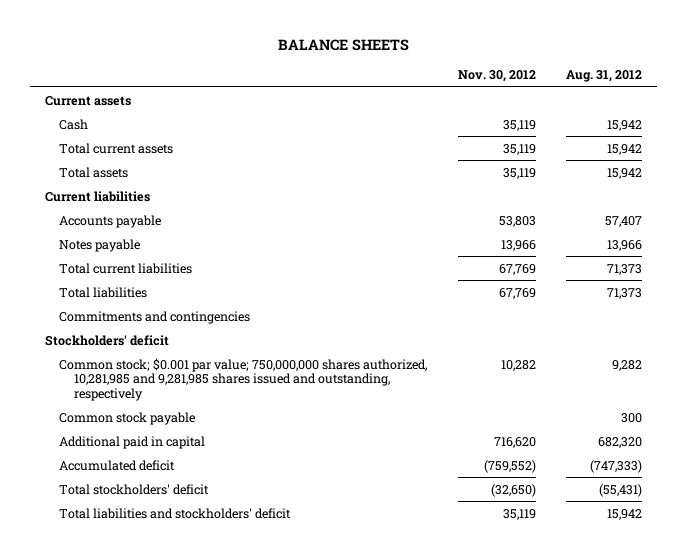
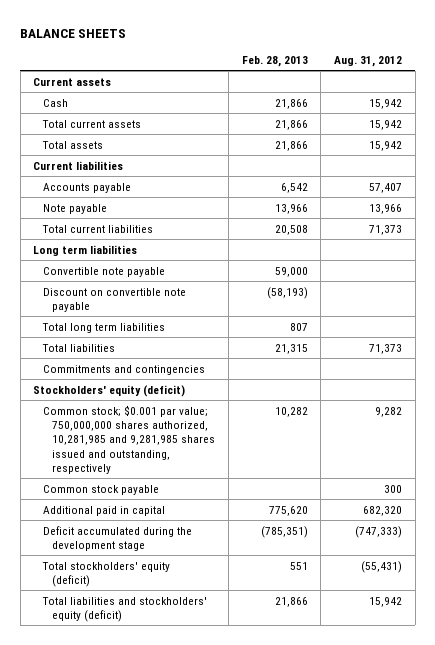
- | Nov. 30, 2012 | Aug. 31, 2012
+ | Feb. 28, 2013 | Aug. 31, 2012
- Notes payable | 13,966 | 13,966
+ Note payable | 13,966 | 13,966
+ Long term liabilities
+ Convertible note payable | 59,000 |
+ Discount on convertible note payable | (58,193) |
+ Total long term liabilities | 807 |
- Stockholders' deficit
+ Stockholders' equity (deficit)
- Accumulated deficit | (759,552) | (747,333)
- Total stockholders' deficit | (32,650) | (55,431)
- Total liabilities and stockholders' deficit | 35,119 | 15,942
+ Deficit accumulated during the development stage | (785,351) | (747,333)
+ Total stockholders' equity (deficit) | 551 | (55,431)
+ Total liabilities and stockholders' equity (deficit) | 21,866 | 15,942

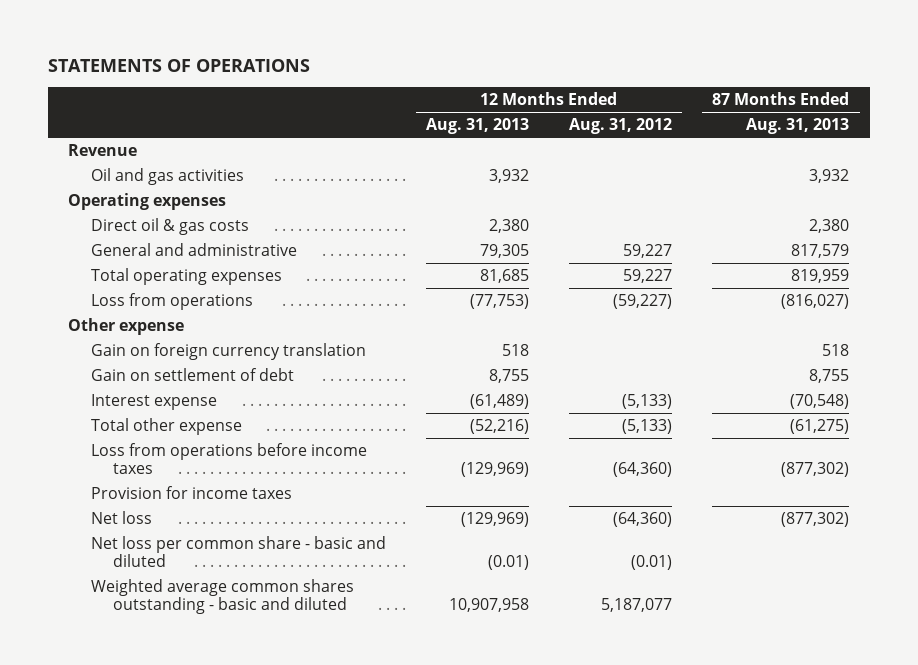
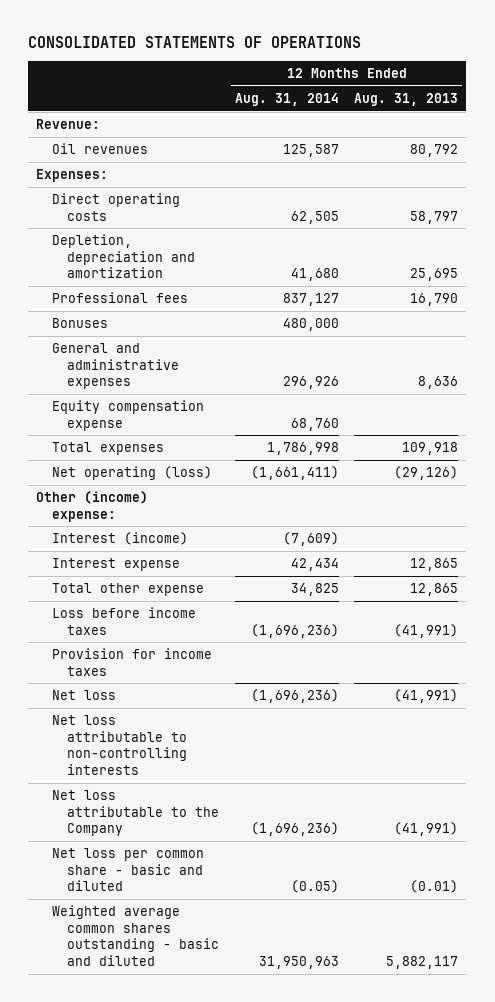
- STATEMENTS OF OPERATIONS
+ CONSOLIDATED STATEMENTS OF OPERATIONS
- | 12 Months Ended Aug. 31, 2013 | 12 Months Ended Aug. 31, 2012 | 87 Months Ended Aug. 31, 2013
+ | 12 Months Ended Aug. 31, 2014 | 12 Months Ended Aug. 31, 2013
- Revenue
- Oil and gas activities | 3,932 | | 3,932
- Operating expenses
- Direct oil & gas costs | 2,380 | | 2,380
- General and administrative | 79,305 | 59,227 | 817,579
- Total operating expenses | 81,685 | 59,227 | 819,959
- Loss from operations | (77,753) | (59,227) | (816,027)
- Other expense
- Gain on foreign currency translation | 518 | | 518
- Gain on settlement of debt | 8,755 | | 8,755
- Interest expense | (61,489) | (5,133) | (70,548)
- Total other expense | (52,216) | (5,133) | (61,275)
- Loss from operations before income taxes | (129,969) | (64,360) | (877,302)
+ Revenue:
+ Oil revenues | 125,587 | 80,792
+ Expenses:
+ Direct operating costs | 62,505 | 58,797
+ Depletion, depreciation and amortization | 41,680 | 25,695
+ Professional fees | 837,127 | 16,790
+ Bonuses | 480,000 |
+ General and administrative expenses | 296,926 | 8,636
+ Equity compensation expense | 68,760 |
+ Total expenses | 1,786,998 | 109,918
+ Net operating (loss) | (1,661,411) | (29,126)
+ Other (income) expense:
+ Interest (income) | (7,609) |
+ Interest expense | 42,434 | 12,865
+ Total other expense | 34,825 | 12,865
+ Loss before income taxes | (1,696,236) | (41,991)
- Net loss | (129,969) | (64,360) | (877,302)
+ Net loss | (1,696,236) | (41,991)
+ Net loss attributable to non-controlling interests
+ Net loss attributable to the Company | (1,696,236) | (41,991)
- Weighted average common shares outstanding - basic and diluted | 10,907,958 | 5,187,077 |
+ Weighted average common shares outstanding - basic and diluted | 31,950,963 | 5,882,117

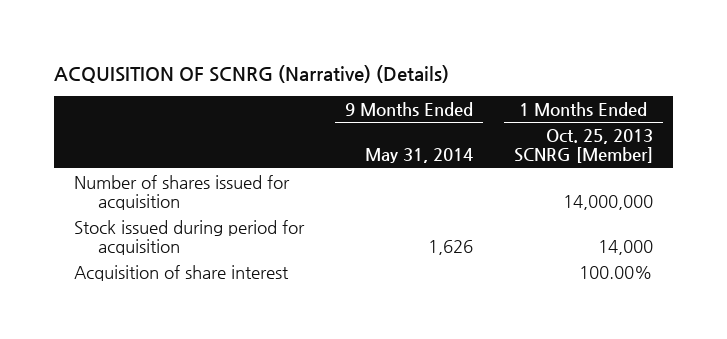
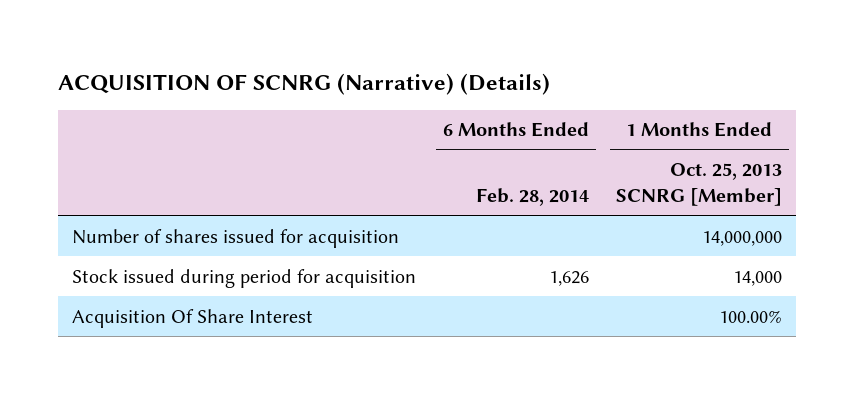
- | 9 Months Ended May 31, 2014 | 1 Months Ended Oct. 25, 2013 SCNRG [Member]
+ | 6 Months Ended Feb. 28, 2014 | 1 Months Ended Oct. 25, 2013 SCNRG [Member]
- Acquisition of share interest | | 100.00%
+ Acquisition Of Share Interest | | 100.00%

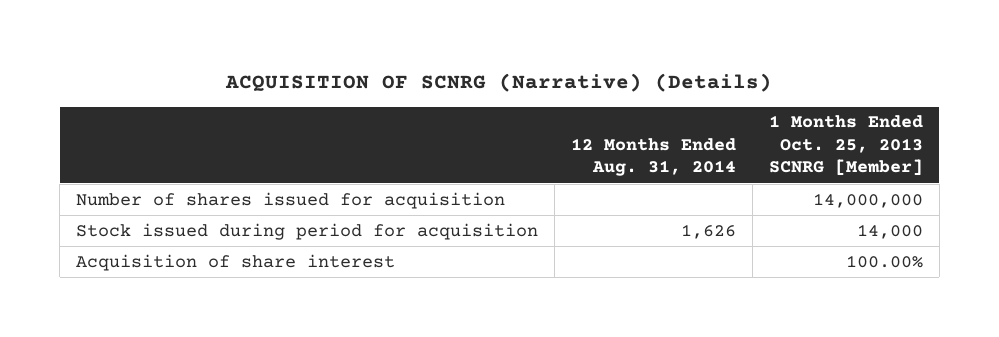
- | 6 Months Ended Feb. 28, 2014 | 1 Months Ended Oct. 25, 2013 SCNRG [Member]
+ | 12 Months Ended Aug. 31, 2014 | 1 Months Ended Oct. 25, 2013 SCNRG [Member]
- Acquisition Of Share Interest | | 100.00%
+ Acquisition of share interest | | 100.00%

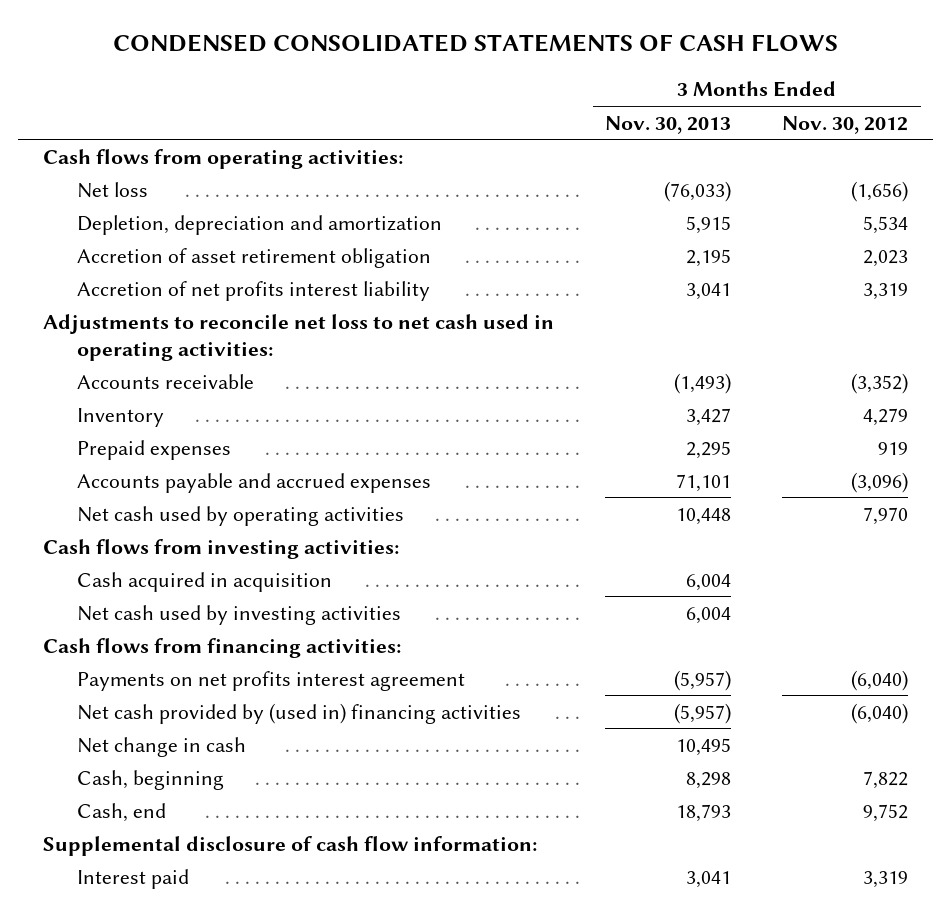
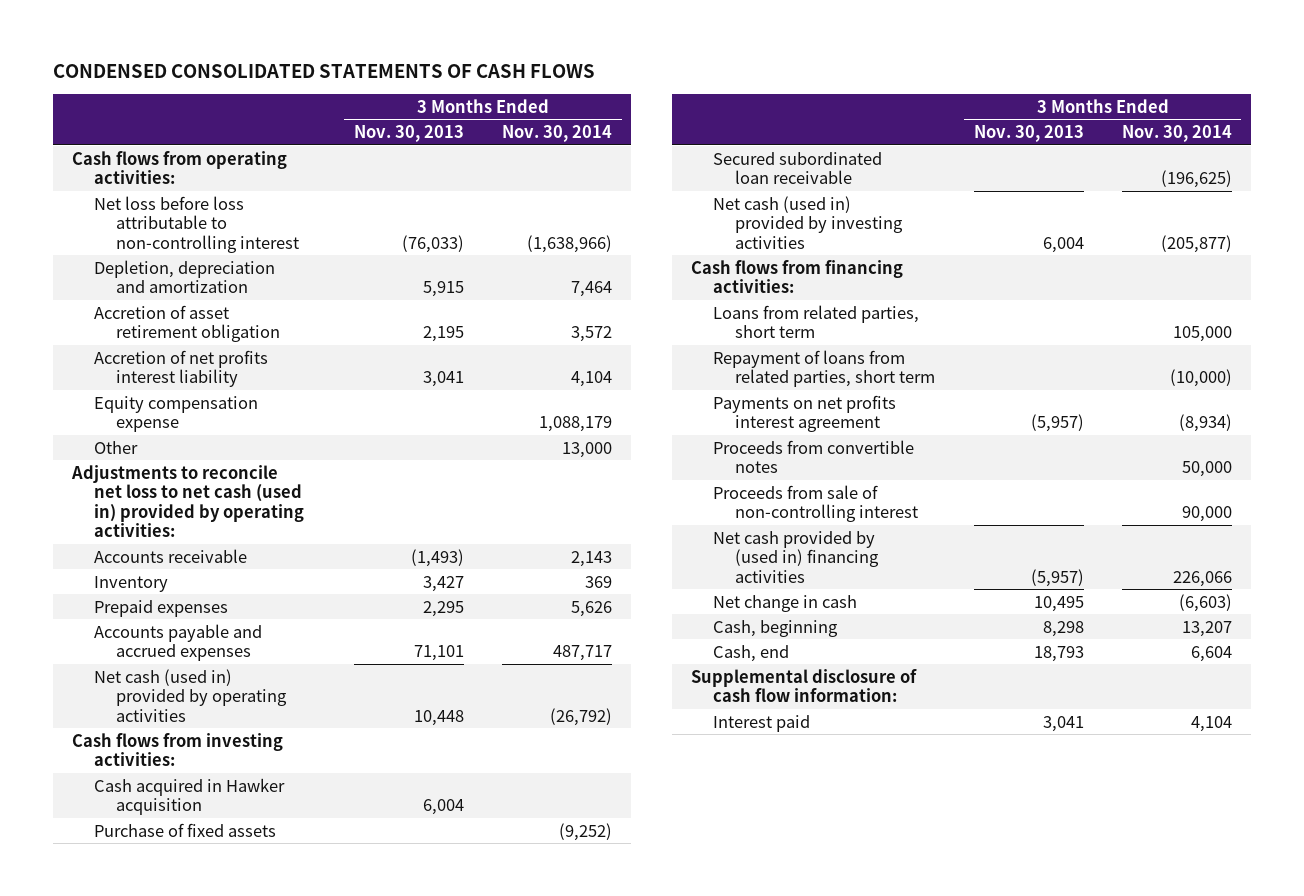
- | 3 Months Ended Nov. 30, 2013 | 3 Months Ended Nov. 30, 2012
+ | 3 Months Ended Nov. 30, 2013 | 3 Months Ended Nov. 30, 2014
- Net loss | (76,033) | (1,656)
+ Net loss before loss attributable to non-controlling interest | (76,033) | (1,638,966)
- Adjustments to reconcile net loss to net cash used in operating activities:
+ Equity compensation expense | | 1,088,179
+ Other | | 13,000
+ Adjustments to reconcile net loss to net cash (used in) provided by operating activities:
- Net cash used by operating activities | 10,448 | 7,970
+ Net cash (used in) provided by operating activities | 10,448 | (26,792)
- Cash acquired in acquisition | 6,004 |
- Net cash used by investing activities | 6,004 |
+ Cash acquired in Hawker acquisition | 6,004 |
+ Purchase of fixed assets | | (9,252)
+ Secured subordinated loan receivable | | (196,625)
+ Net cash (used in) provided by investing activities | 6,004 | (205,877)
+ Loans from related parties, short term | | 105,000
+ Repayment of loans from related parties, short term | | (10,000)
+ Proceeds from convertible notes | | 50,000
+ Proceeds from sale of non-controlling interest | | 90,000

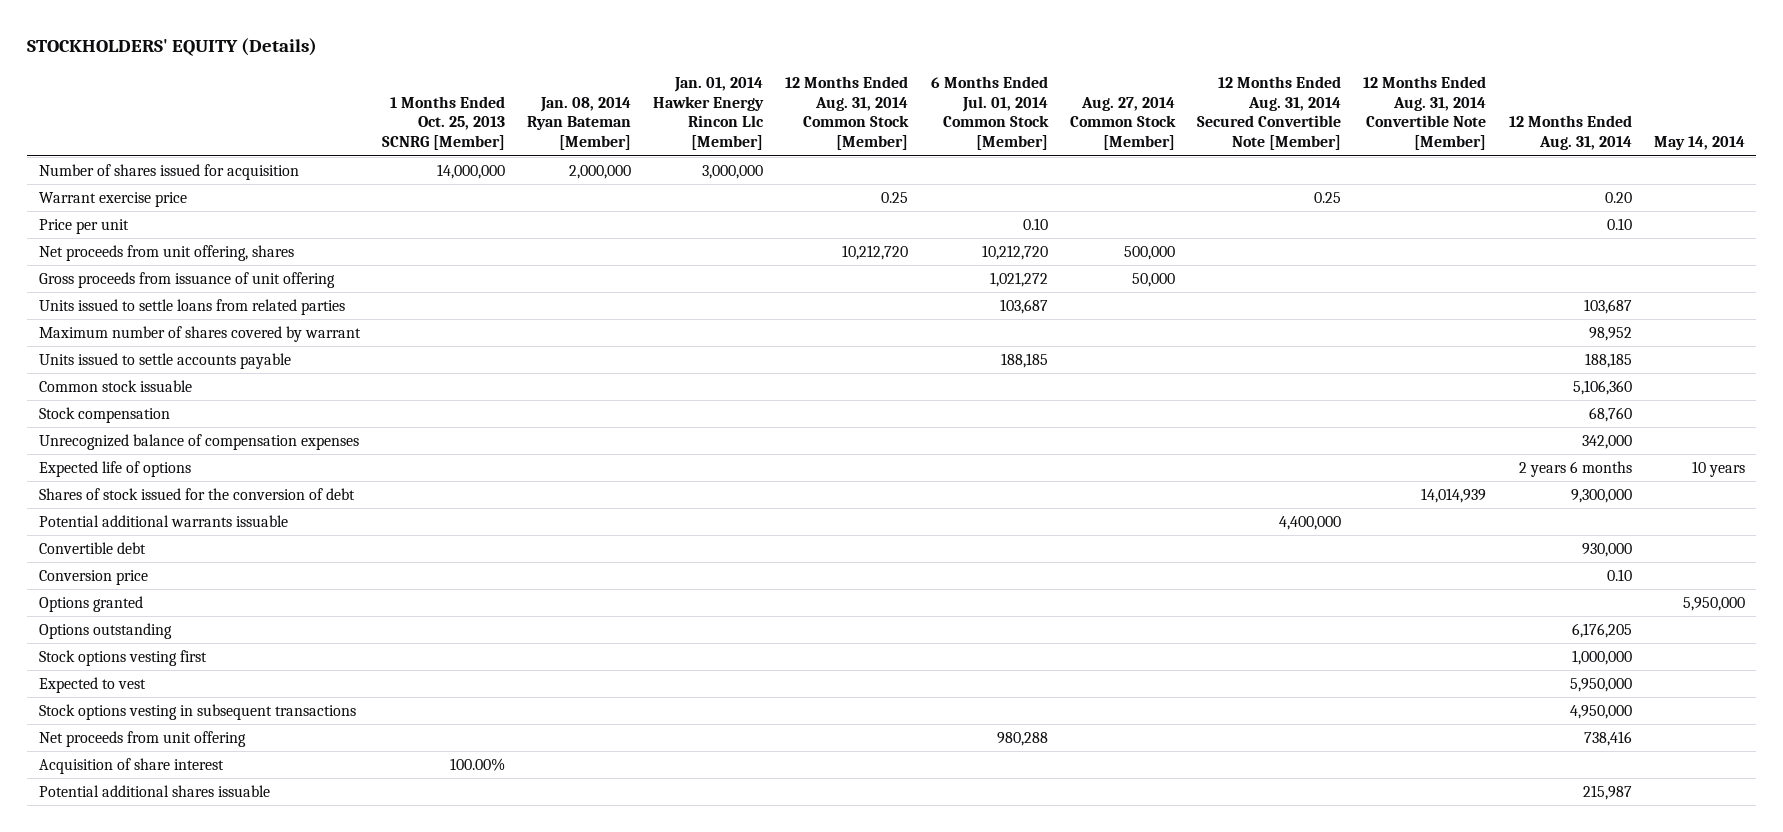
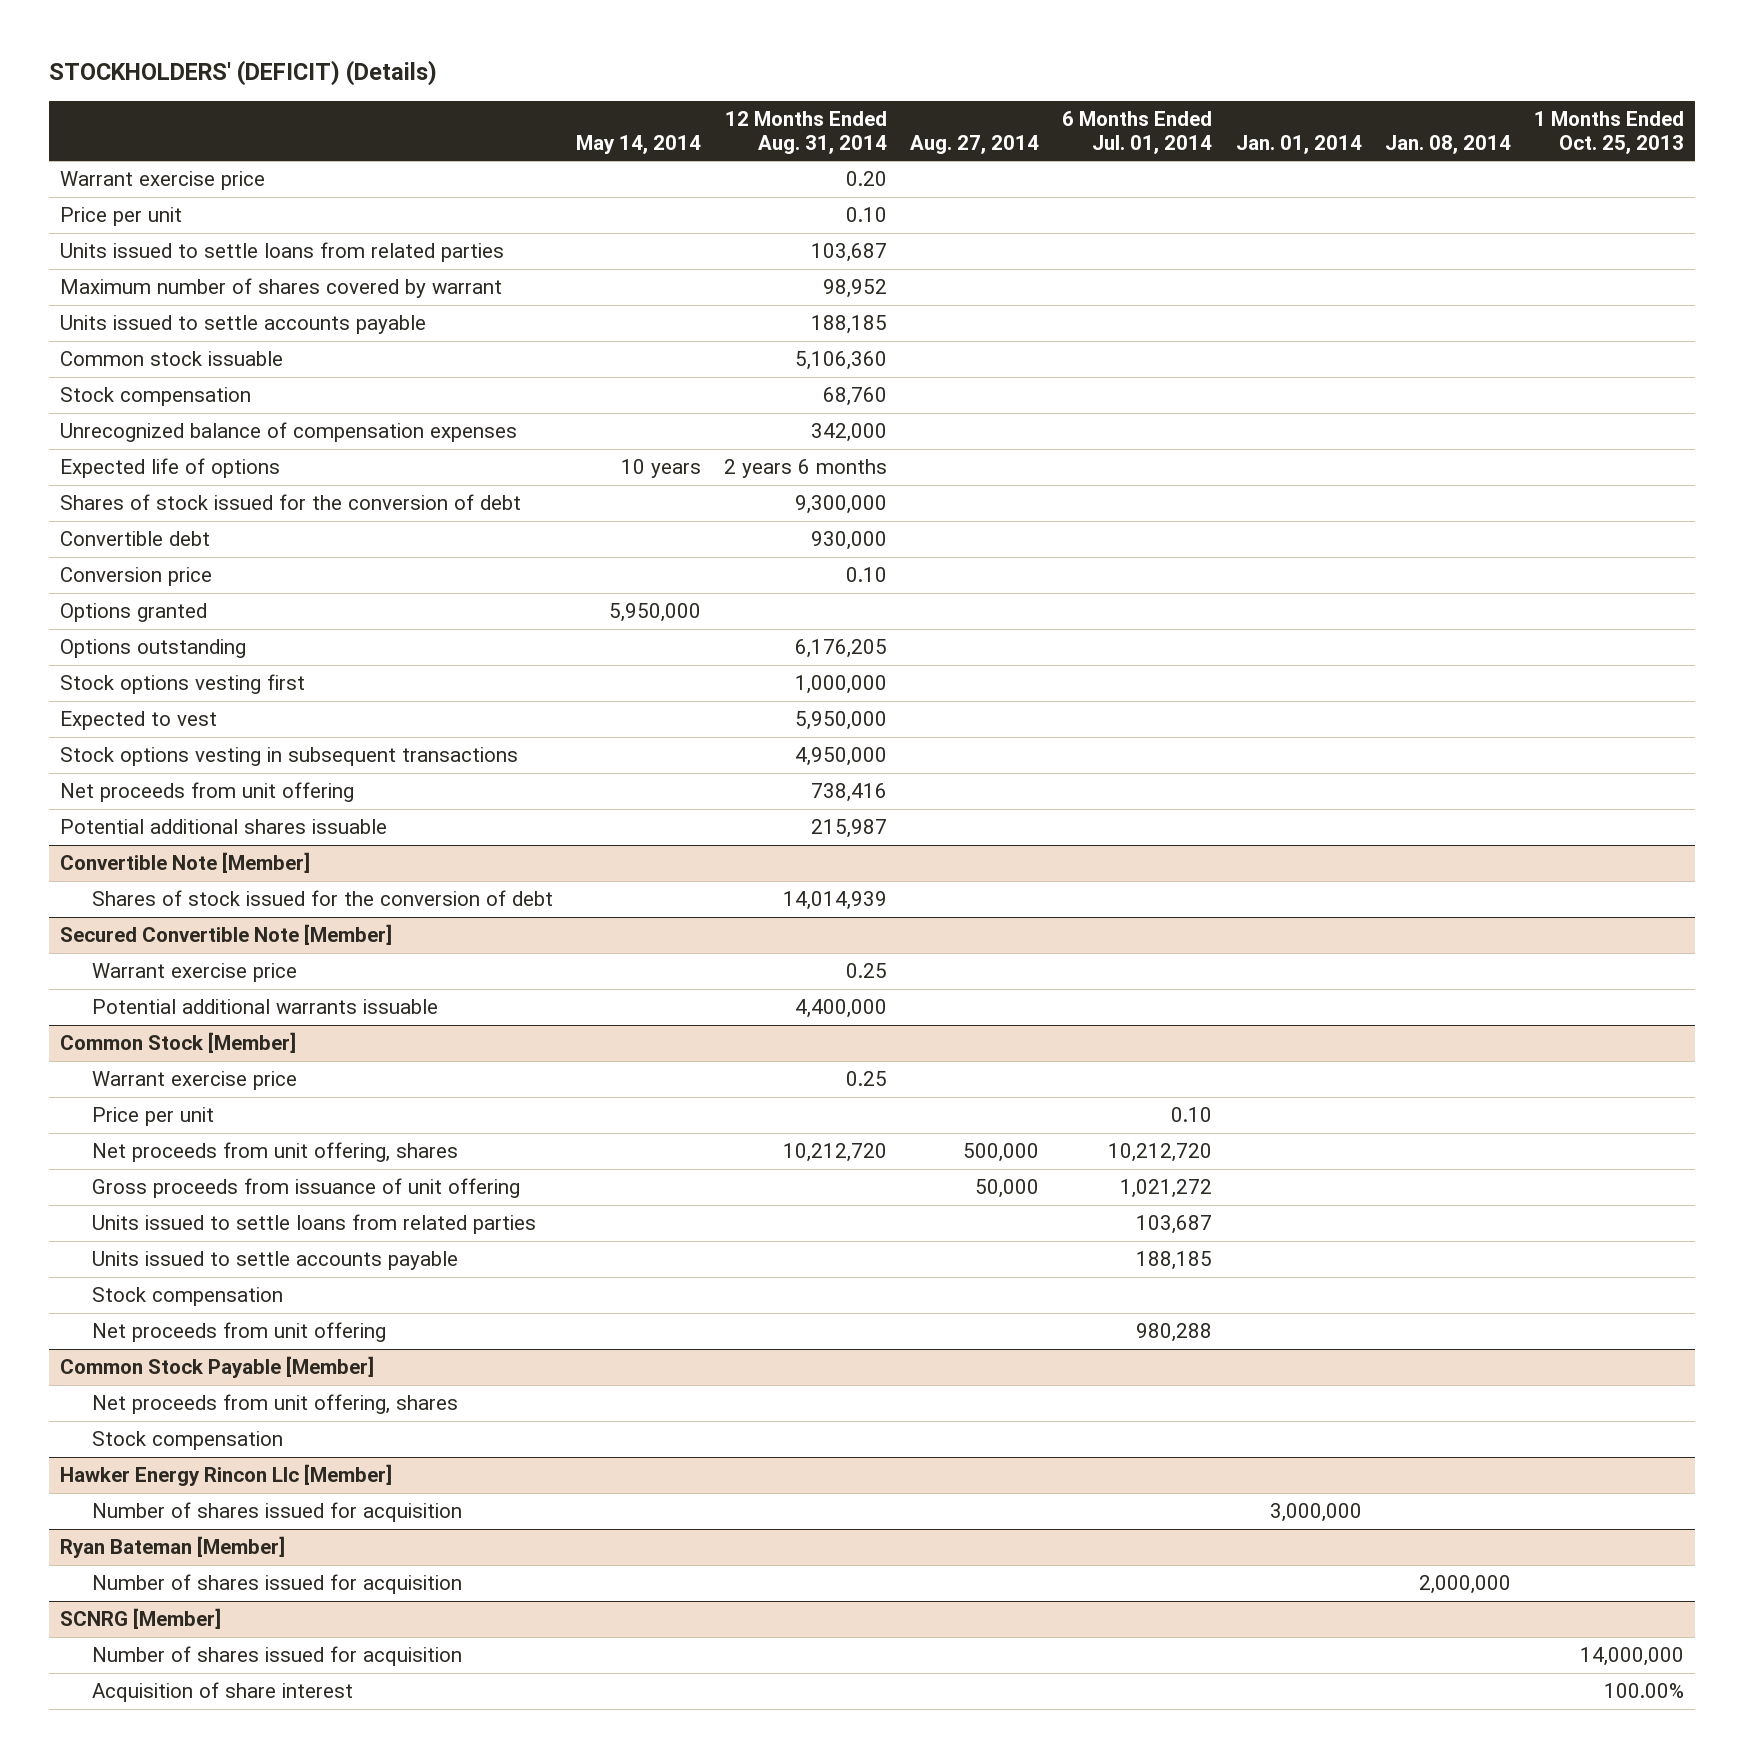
- STOCKHOLDERS' EQUITY (Details)
+ STOCKHOLDERS' (DEFICIT) (Details)
- | 1 Months Ended Oct. 25, 2013 SCNRG [Member] | Jan. 08, 2014 Ryan Bateman [Member] | Jan. 01, 2014 Hawker Energy Rincon Llc [Member] | 12 Months Ended Aug. 31, 2014 Common Stock [Member] | 6 Months Ended Jul. 01, 2014 Common Stock [Member] | Aug. 27, 2014 Common Stock [Member] | 12 Months Ended Aug. 31, 2014 Secured Convertible Note [Member] | 12 Months Ended Aug. 31, 2014 Convertible Note [Member] | 12 Months Ended Aug. 31, 2014 | May 14, 2014
+ | May 14, 2014 | 12 Months Ended Aug. 31, 2014 | Aug. 27, 2014 | 6 Months Ended Jul. 01, 2014 | Jan. 01, 2014 | Jan. 08, 2014 | 1 Months Ended Oct. 25, 2013
- Number of shares issued for acquisition | 14,000,000 | 2,000,000 | 3,000,000 | | | | | | |
- Net proceeds from unit offering, shares | | | | 10,212,720 | 10,212,720 | 500,000 | | | |
- Gross proceeds from issuance of unit offering | | | | | 1,021,272 | 50,000 | | | |
- Potential additional warrants issuable | | | | | | | 4,400,000 | | |
- Acquisition of share interest | 100.00% | | | | | | | | |
+ Convertible Note [Member]
+ Shares of stock issued for the conversion of debt | | 14,014,939 | | | | |
+ Secured Convertible Note [Member]
+ Warrant exercise price | | 0.25 | | | | |
+ Potential additional warrants issuable | | 4,400,000 | | | | |
+ Common Stock [Member]
+ Warrant exercise price | | 0.25 | | | | |
+ Price per unit | | | | 0.10 | | |
+ Net proceeds from unit offering, shares | | 10,212,720 | 500,000 | 10,212,720 | | |
+ Gross proceeds from issuance of unit offering | | | 50,000 | 1,021,272 | | |
+ Units issued to settle loans from related parties | | | | 103,687 | | |
+ Units issued to settle accounts payable | | | | 188,185 | | |
+ Stock compensation
+ Net proceeds from unit offering | | | | 980,288 | | |
+ Common Stock Payable [Member]
+ Net proceeds from unit offering, shares
+ Stock compensation
+ Hawker Energy Rincon Llc [Member]
+ Number of shares issued for acquisition | | | | | 3,000,000 | |
+ Ryan Bateman [Member]
+ Number of shares issued for acquisition | | | | | | 2,000,000 |
+ SCNRG [Member]
+ Number of shares issued for acquisition | | | | | | | 14,000,000
+ Acquisition of share interest | | | | | | | 100.00%

